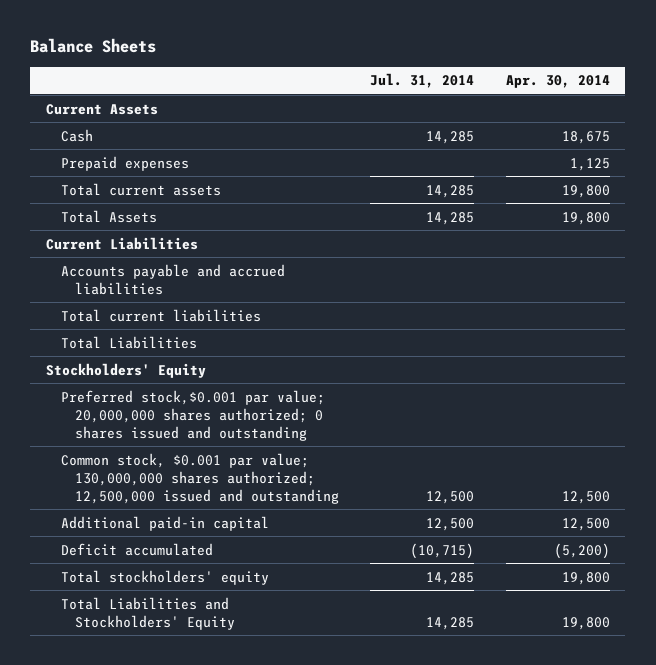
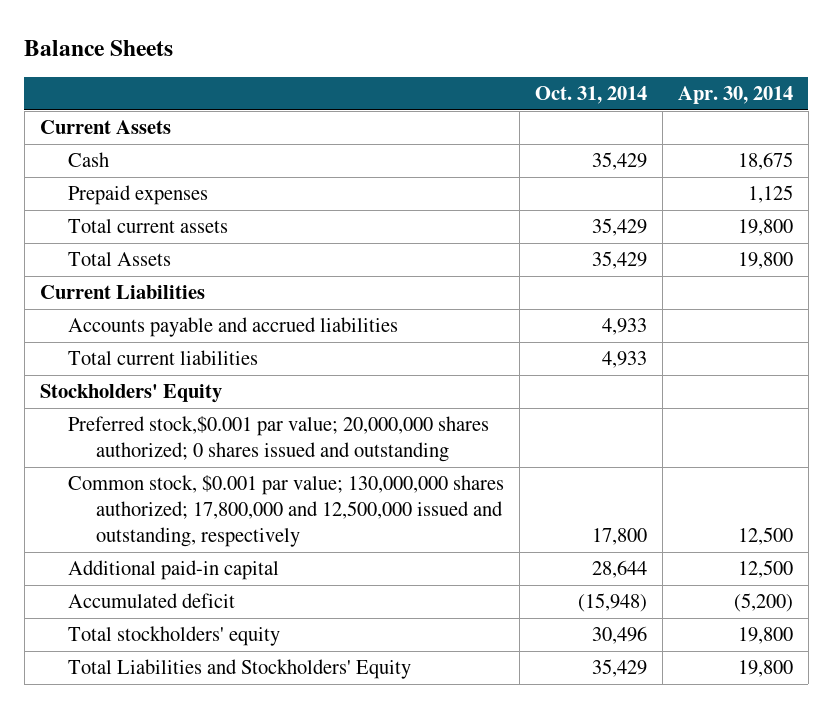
- | Jul. 31, 2014 | Apr. 30, 2014
+ | Oct. 31, 2014 | Apr. 30, 2014
- Total Liabilities
- Common stock, $0.001 par value; 130,000,000 shares authorized; 12,500,000 issued and outstanding | 12,500 | 12,500
+ Common stock, $0.001 par value; 130,000,000 shares authorized; 17,800,000 and 12,500,000 issued and outstanding, respectively | 17,800 | 12,500
- Deficit accumulated | (10,715) | (5,200)
+ Accumulated deficit | (15,948) | (5,200)

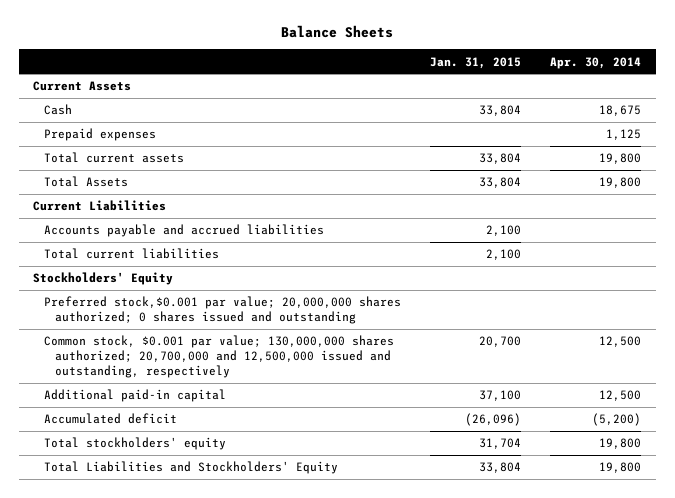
- | Oct. 31, 2014 | Apr. 30, 2014
+ | Jan. 31, 2015 | Apr. 30, 2014
- Common stock, $0.001 par value; 130,000,000 shares authorized; 17,800,000 and 12,500,000 issued and outstanding, respectively | 17,800 | 12,500
+ Common stock, $0.001 par value; 130,000,000 shares authorized; 20,700,000 and 12,500,000 issued and outstanding, respectively | 20,700 | 12,500

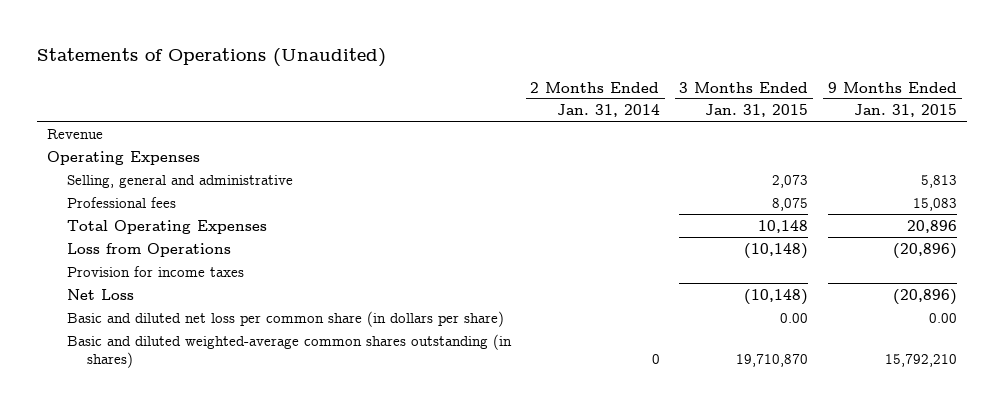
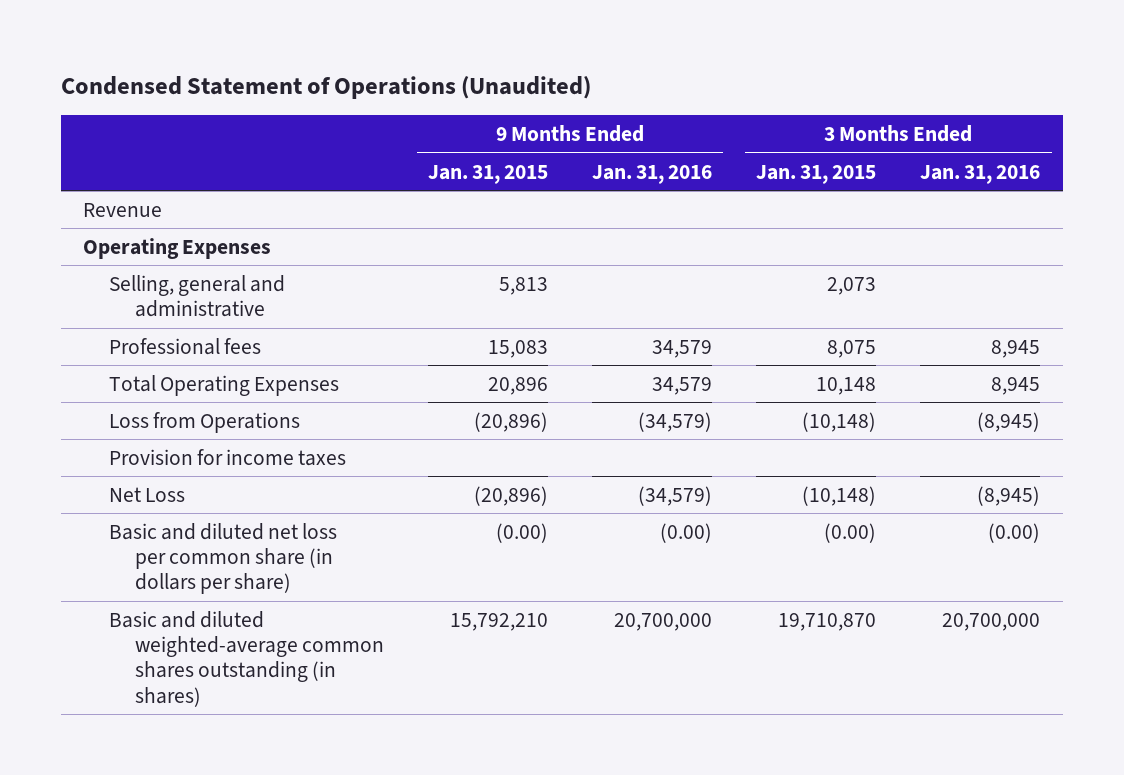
- Statements of Operations (Unaudited)
+ Condensed Statement of Operations (Unaudited)
- | 2 Months Ended Jan. 31, 2014 | 3 Months Ended Jan. 31, 2015 | 9 Months Ended Jan. 31, 2015
+ | 9 Months Ended Jan. 31, 2015 | 9 Months Ended Jan. 31, 2016 | 3 Months Ended Jan. 31, 2015 | 3 Months Ended Jan. 31, 2016
- Basic and diluted net loss per common share (in dollars per share) | | 0.00 | 0.00
+ Basic and diluted net loss per common share (in dollars per share) | (0.00) | (0.00) | (0.00) | (0.00)

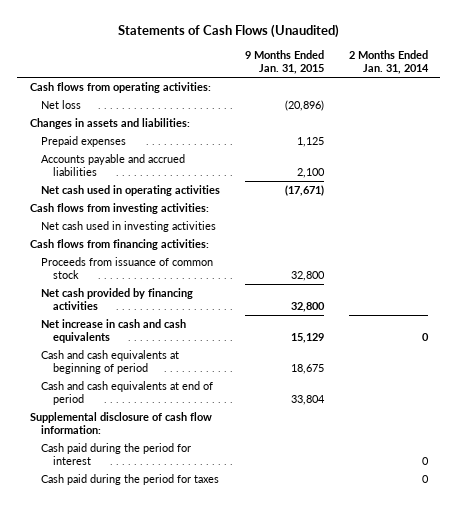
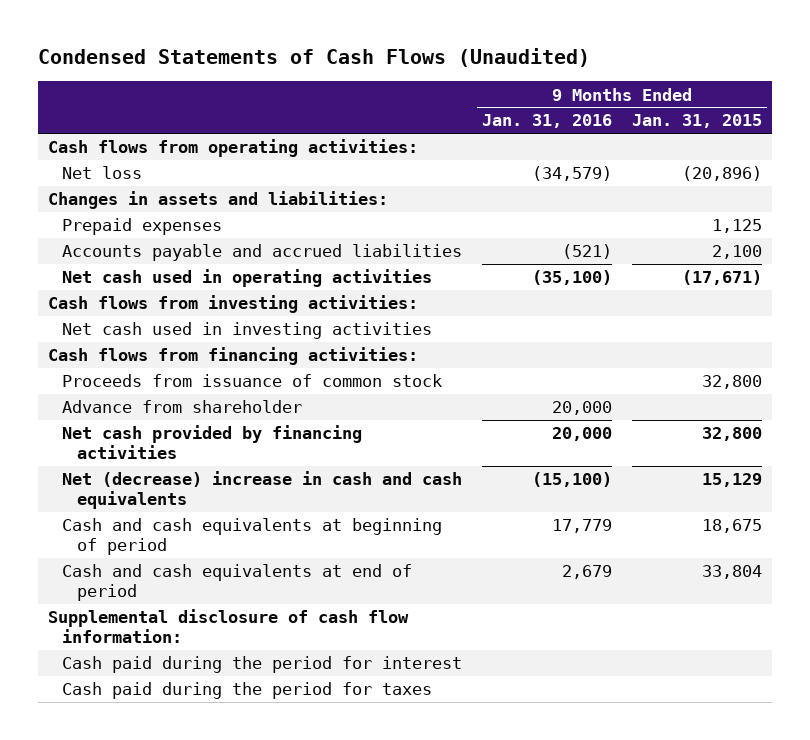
- Statements of Cash Flows (Unaudited)
+ Condensed Statements of Cash Flows (Unaudited)
- | 9 Months Ended Jan. 31, 2015 | 2 Months Ended Jan. 31, 2014
+ | 9 Months Ended Jan. 31, 2016 | 9 Months Ended Jan. 31, 2015
+ Advance from shareholder | 20,000 |
- Net increase in cash and cash equivalents | 15,129 | 0
+ Net (decrease) increase in cash and cash equivalents | (15,100) | 15,129

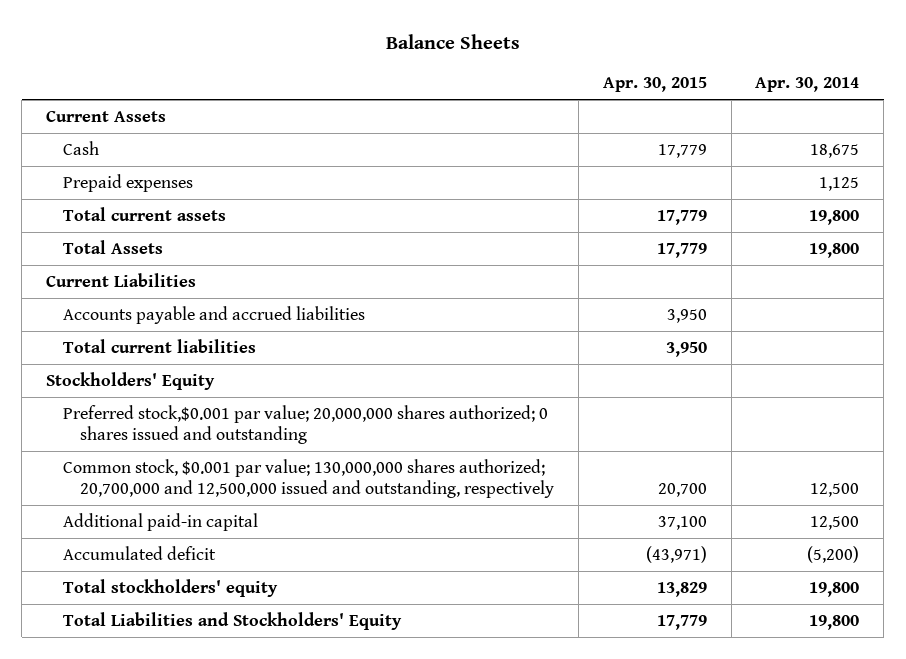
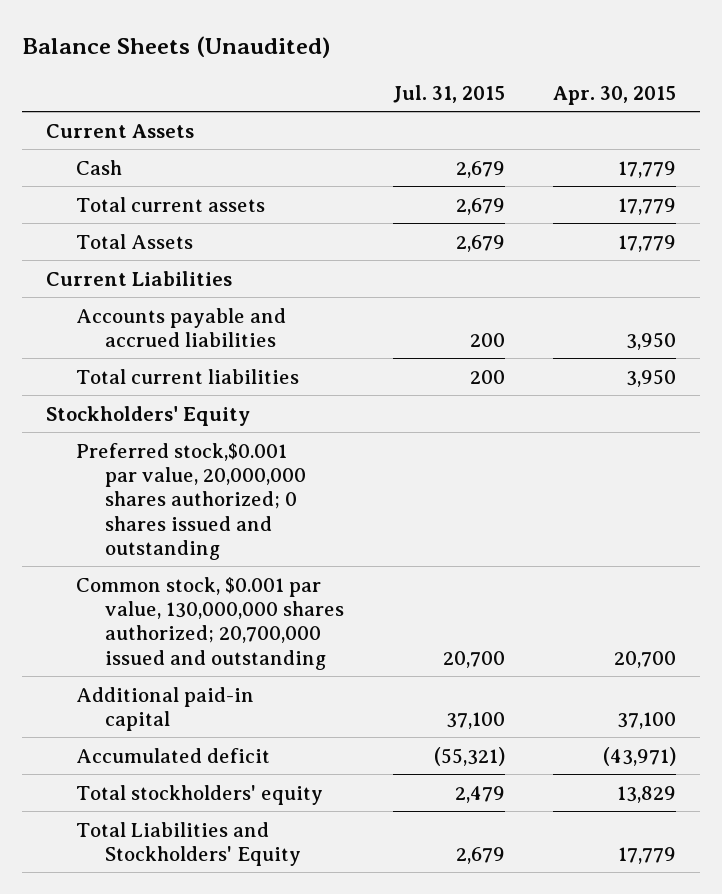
- Balance Sheets
+ Balance Sheets (Unaudited)
- | Apr. 30, 2015 | Apr. 30, 2014
+ | Jul. 31, 2015 | Apr. 30, 2015
- Prepaid expenses | | 1,125
- Preferred stock,$0.001 par value; 20,000,000 shares authorized; 0 shares issued and outstanding
- Common stock, $0.001 par value; 130,000,000 shares authorized; 20,700,000 and 12,500,000 issued and outstanding, respectively | 20,700 | 12,500
+ Preferred stock,$0.001 par value, 20,000,000 shares authorized; 0 shares issued and outstanding
+ Common stock, $0.001 par value, 130,000,000 shares authorized; 20,700,000 issued and outstanding | 20,700 | 20,700

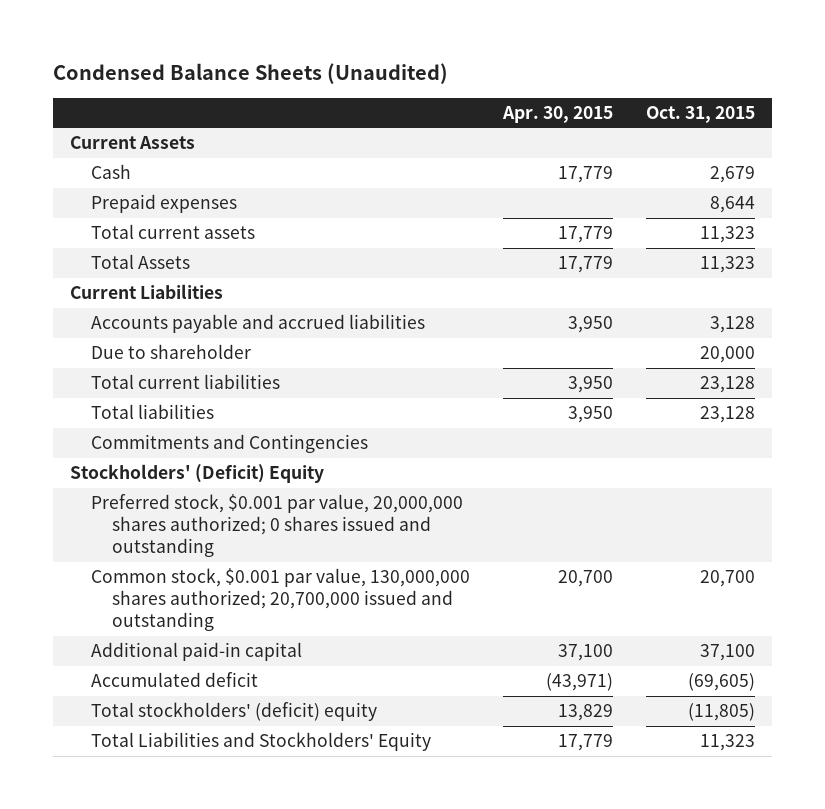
- Balance Sheets (Unaudited)
+ Condensed Balance Sheets (Unaudited)
- | Jul. 31, 2015 | Apr. 30, 2015
+ | Apr. 30, 2015 | Oct. 31, 2015
+ Prepaid expenses | | 8,644
+ Due to shareholder | | 20,000
- Stockholders' Equity
- Preferred stock,$0.001 par value, 20,000,000 shares authorized; 0 shares issued and outstanding
+ Total liabilities | 3,950 | 23,128
+ Commitments and Contingencies
+ Stockholders' (Deficit) Equity
+ Preferred stock, $0.001 par value, 20,000,000 shares authorized; 0 shares issued and outstanding
- Total stockholders' equity | 2,479 | 13,829
+ Total stockholders' (deficit) equity | 13,829 | (11,805)

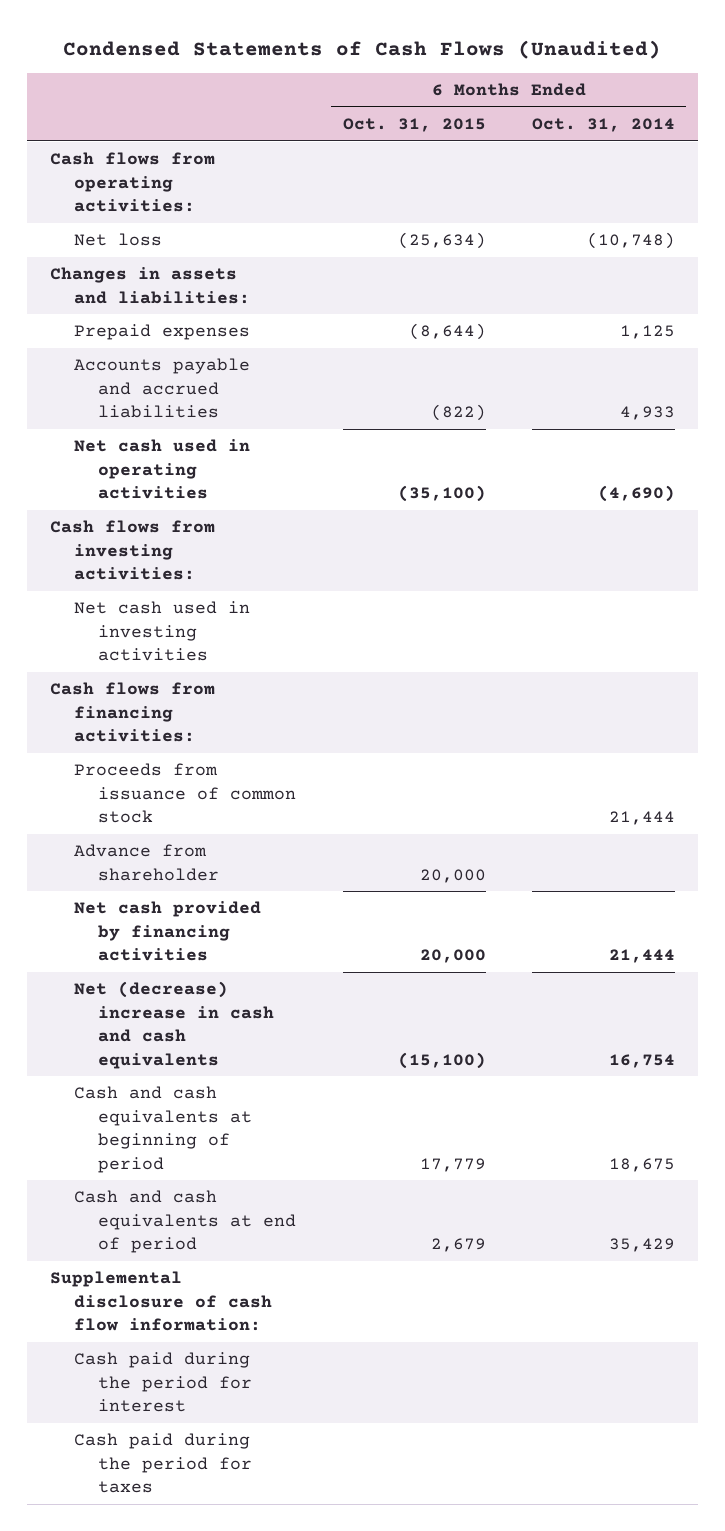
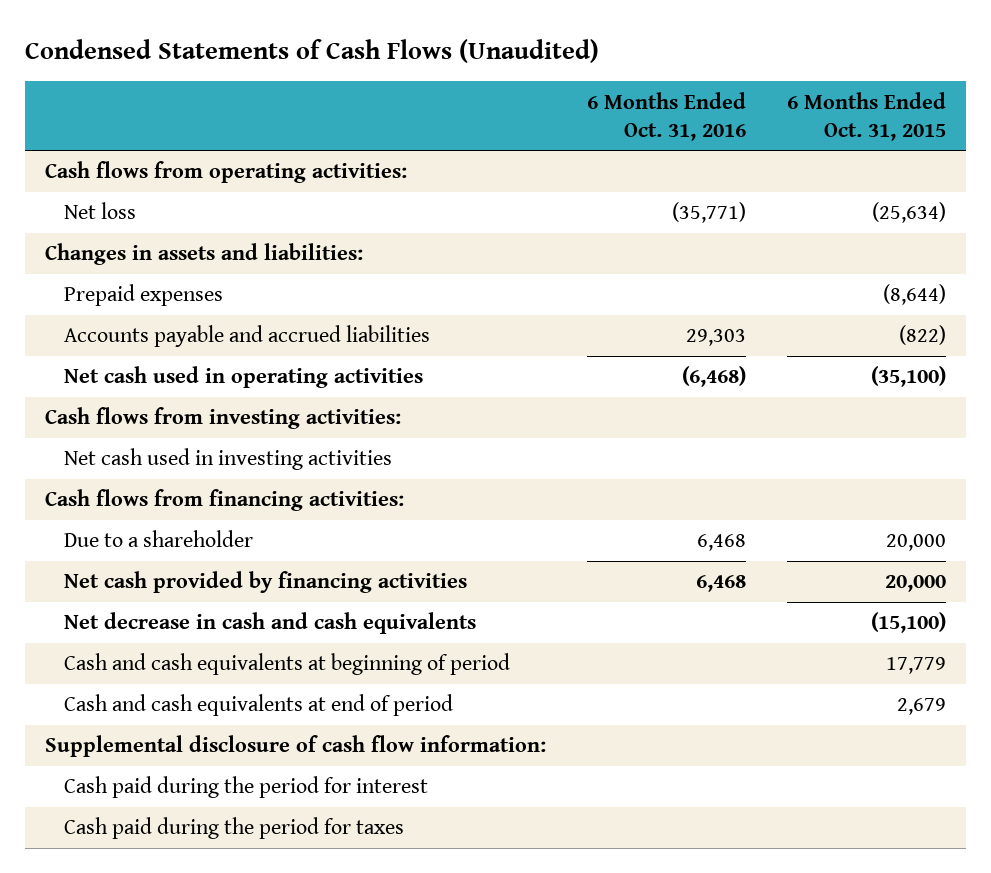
- | 6 Months Ended Oct. 31, 2015 | 6 Months Ended Oct. 31, 2014
+ | 6 Months Ended Oct. 31, 2016 | 6 Months Ended Oct. 31, 2015
- Proceeds from issuance of common stock | | 21,444
- Advance from shareholder | 20,000 |
+ Due to a shareholder | 6,468 | 20,000
- Net (decrease) increase in cash and cash equivalents | (15,100) | 16,754
+ Net decrease in cash and cash equivalents | | (15,100)

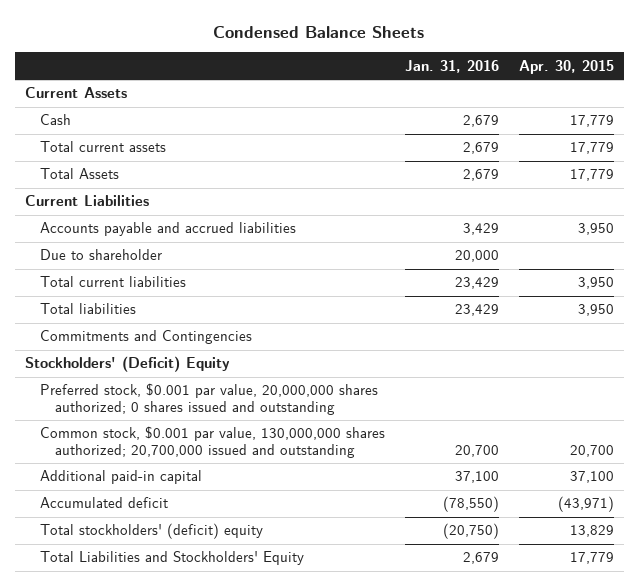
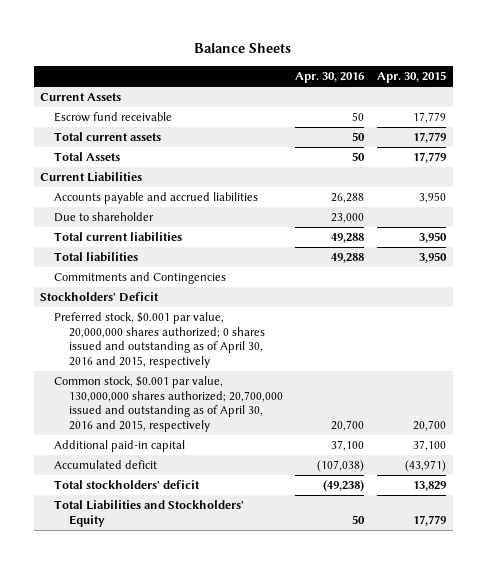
- Condensed Balance Sheets
+ Balance Sheets
- | Jan. 31, 2016 | Apr. 30, 2015
+ | Apr. 30, 2016 | Apr. 30, 2015
- Cash | 2,679 | 17,779
+ Escrow fund receivable | 50 | 17,779
- Stockholders' (Deficit) Equity
- Preferred stock, $0.001 par value, 20,000,000 shares authorized; 0 shares issued and outstanding
- Common stock, $0.001 par value, 130,000,000 shares authorized; 20,700,000 issued and outstanding | 20,700 | 20,700
+ Stockholders' Deficit
+ Preferred stock, $0.001 par value, 20,000,000 shares authorized; 0 shares issued and outstanding as of April 30, 2016 and 2015, respectively
+ Common stock, $0.001 par value, 130,000,000 shares authorized; 20,700,000 issued and outstanding as of April 30, 2016 and 2015, respectively | 20,700 | 20,700
- Total stockholders' (deficit) equity | (20,750) | 13,829
+ Total stockholders' deficit | (49,238) | 13,829

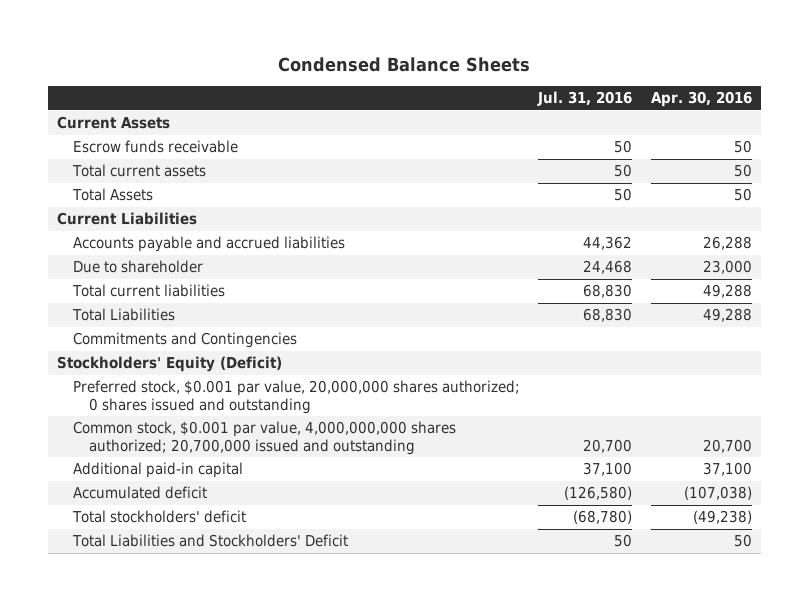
- Balance Sheets
+ Condensed Balance Sheets
- | Apr. 30, 2016 | Apr. 30, 2015
+ | Jul. 31, 2016 | Apr. 30, 2016
- Escrow fund receivable | 50 | 17,779
+ Escrow funds receivable | 50 | 50
- Total liabilities | 49,288 | 3,950
+ Total Liabilities | 68,830 | 49,288
- Stockholders' Deficit
- Preferred stock, $0.001 par value, 20,000,000 shares authorized; 0 shares issued and outstanding as of April 30, 2016 and 2015, respectively
- Common stock, $0.001 par value, 130,000,000 shares authorized; 20,700,000 issued and outstanding as of April 30, 2016 and 2015, respectively | 20,700 | 20,700
+ Stockholders' Equity (Deficit)
+ Preferred stock, $0.001 par value, 20,000,000 shares authorized; 0 shares issued and outstanding
+ Common stock, $0.001 par value, 4,000,000,000 shares authorized; 20,700,000 issued and outstanding | 20,700 | 20,700
- Total Liabilities and Stockholders' Equity | 50 | 17,779
+ Total Liabilities and Stockholders' Deficit | 50 | 50

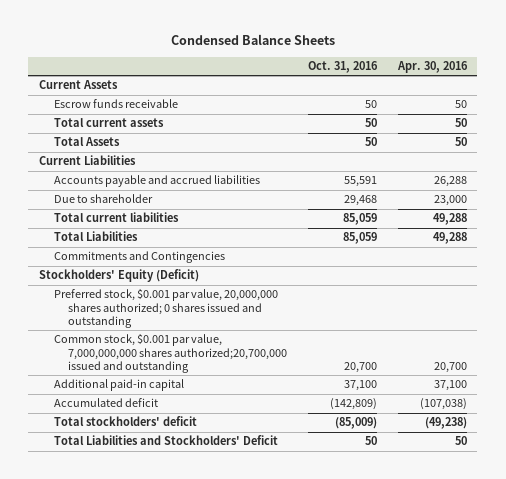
- | Jul. 31, 2016 | Apr. 30, 2016
+ | Oct. 31, 2016 | Apr. 30, 2016
- Common stock, $0.001 par value, 4,000,000,000 shares authorized; 20,700,000 issued and outstanding | 20,700 | 20,700
+ Common stock, $0.001 par value, 7,000,000,000 shares authorized;20,700,000 issued and outstanding | 20,700 | 20,700

